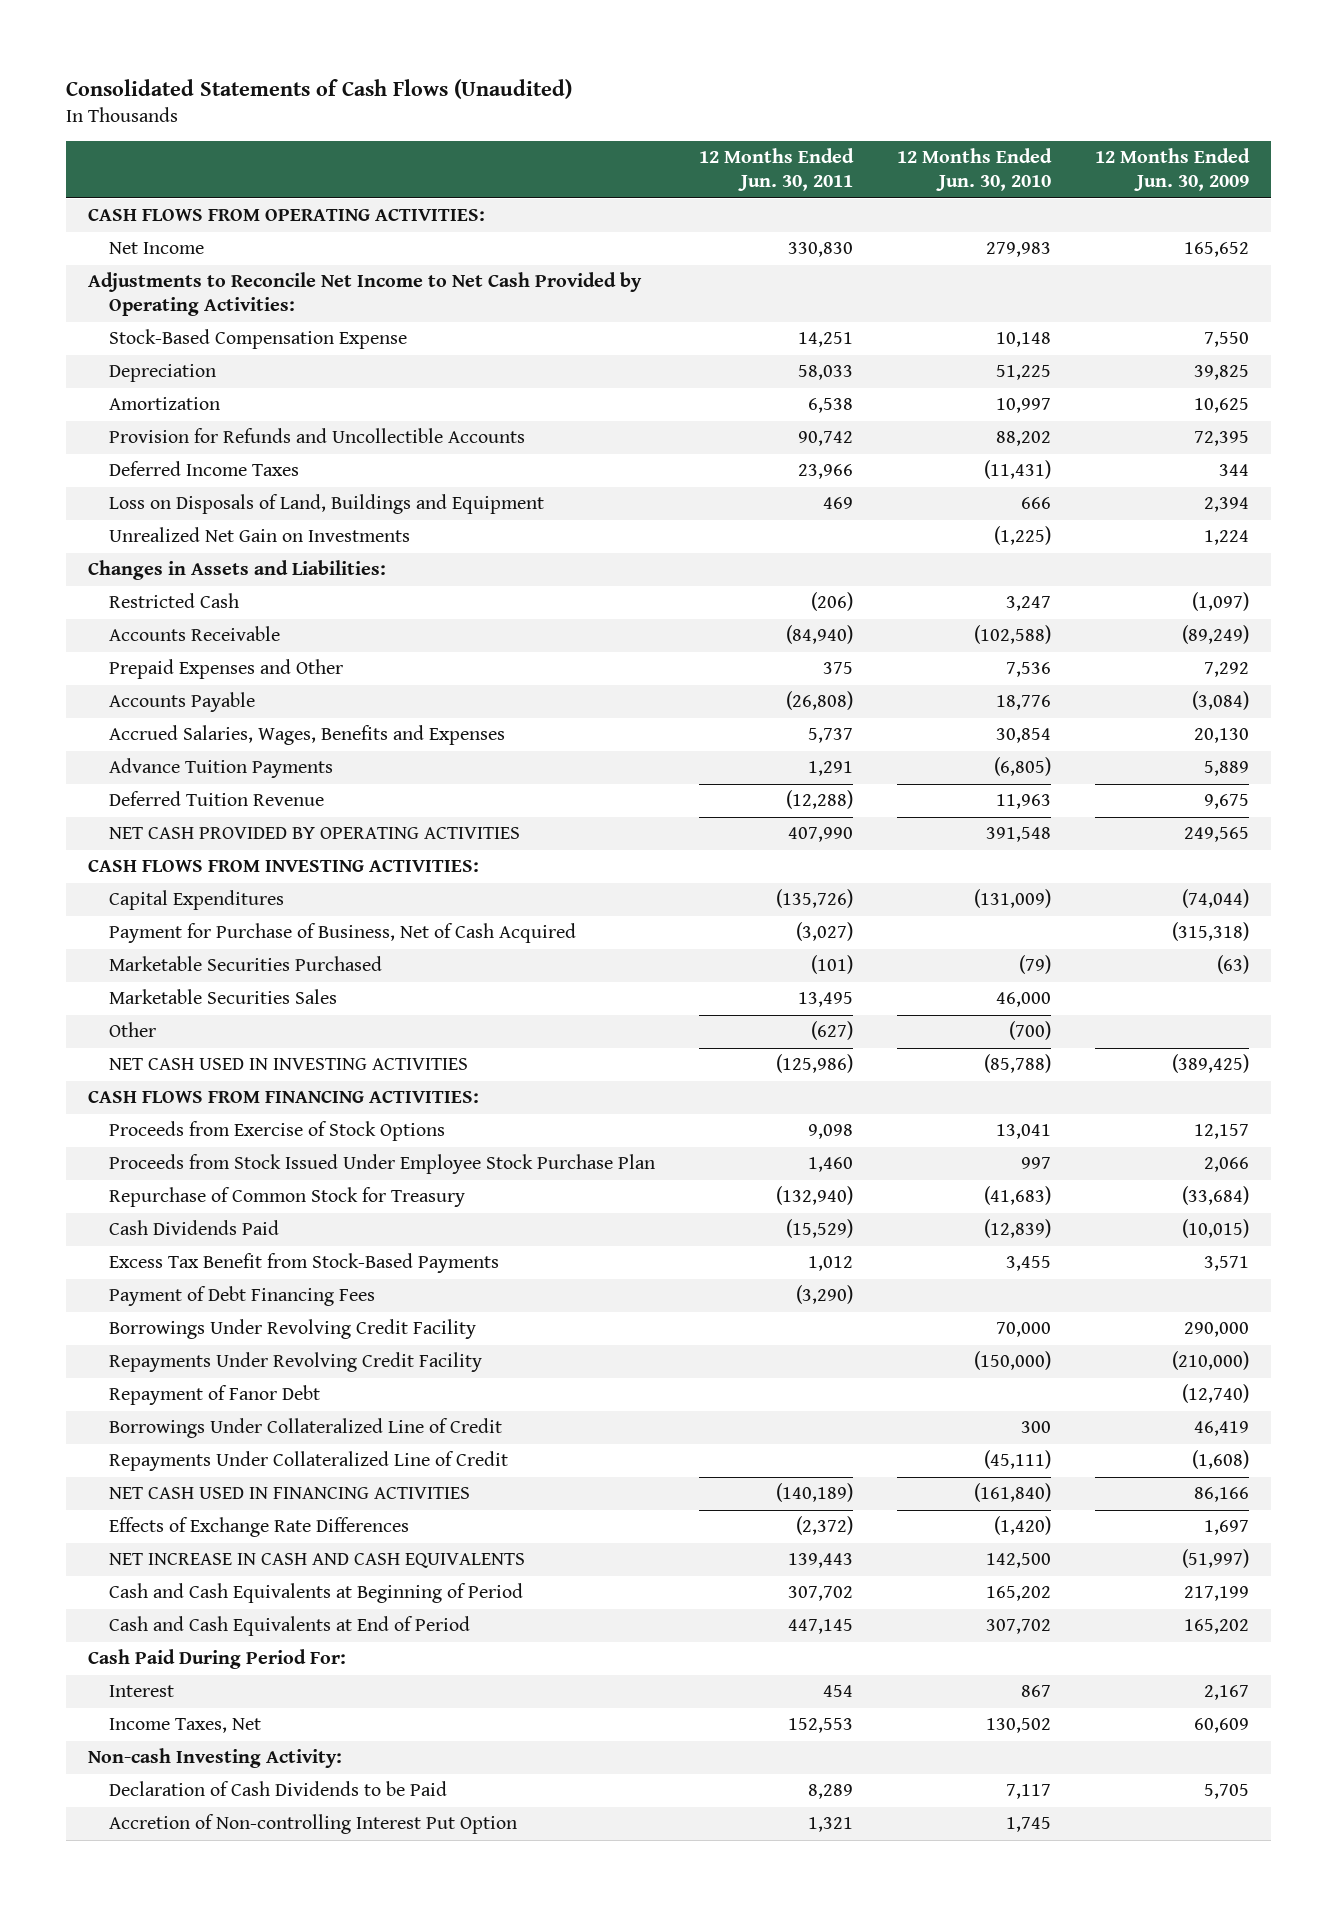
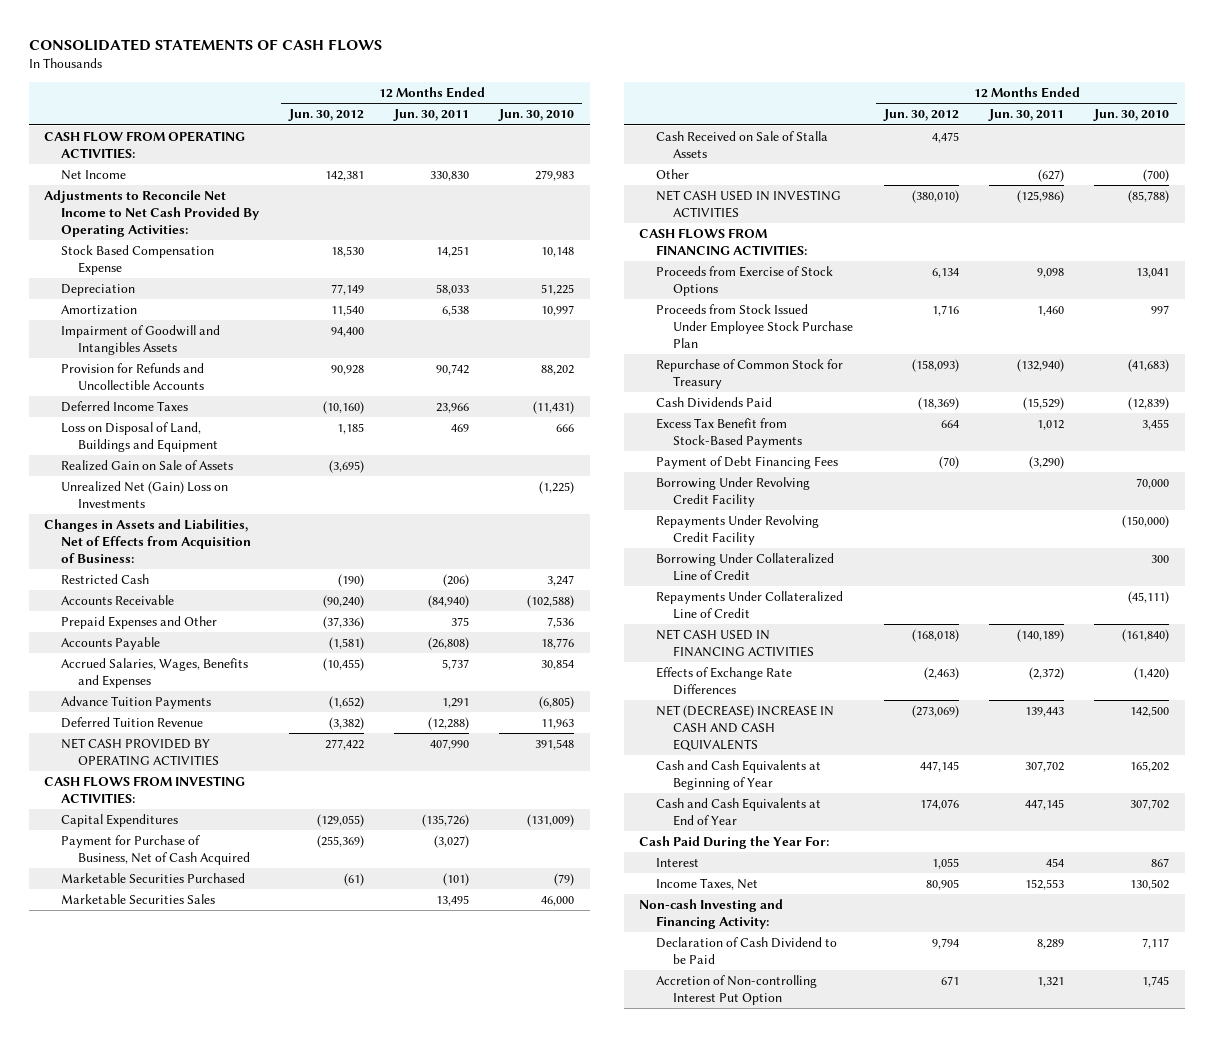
- Consolidated Statements of Cash Flows (Unaudited)
+ CONSOLIDATED STATEMENTS OF CASH FLOWS
- | 12 Months Ended Jun. 30, 2011 | 12 Months Ended Jun. 30, 2010 | 12 Months Ended Jun. 30, 2009
+ | 12 Months Ended Jun. 30, 2012 | 12 Months Ended Jun. 30, 2011 | 12 Months Ended Jun. 30, 2010
- CASH FLOWS FROM OPERATING ACTIVITIES:
+ CASH FLOW FROM OPERATING ACTIVITIES:
- Adjustments to Reconcile Net Income to Net Cash Provided by Operating Activities:
- Stock-Based Compensation Expense | 14,251 | 10,148 | 7,550
+ Adjustments to Reconcile Net Income to Net Cash Provided By Operating Activities:
+ Stock Based Compensation Expense | 18,530 | 14,251 | 10,148
+ Impairment of Goodwill and Intangibles Assets | 94,400 | |
- Loss on Disposals of Land, Buildings and Equipment | 469 | 666 | 2,394
- Unrealized Net Gain on Investments | | (1,225) | 1,224
- Changes in Assets and Liabilities:
+ Loss on Disposal of Land, Buildings and Equipment | 1,185 | 469 | 666
+ Realized Gain on Sale of Assets | (3,695) | |
+ Unrealized Net (Gain) Loss on Investments | | | (1,225)
+ Changes in Assets and Liabilities, Net of Effects from Acquisition of Business:
+ Cash Received on Sale of Stalla Assets | 4,475 | |
- Borrowings Under Revolving Credit Facility | | 70,000 | 290,000
+ Borrowing Under Revolving Credit Facility | | | 70,000
- Repayment of Fanor Debt | | | (12,740)
- Borrowings Under Collateralized Line of Credit | | 300 | 46,419
+ Borrowing Under Collateralized Line of Credit | | | 300
- NET INCREASE IN CASH AND CASH EQUIVALENTS | 139,443 | 142,500 | (51,997)
- Cash and Cash Equivalents at Beginning of Period | 307,702 | 165,202 | 217,199
- Cash and Cash Equivalents at End of Period | 447,145 | 307,702 | 165,202
- Cash Paid During Period For:
+ NET (DECREASE) INCREASE IN CASH AND CASH EQUIVALENTS | (273,069) | 139,443 | 142,500
+ Cash and Cash Equivalents at Beginning of Year | 447,145 | 307,702 | 165,202
+ Cash and Cash Equivalents at End of Year | 174,076 | 447,145 | 307,702
+ Cash Paid During the Year For:
- Non-cash Investing Activity:
- Declaration of Cash Dividends to be Paid | 8,289 | 7,117 | 5,705
+ Non-cash Investing and Financing Activity:
+ Declaration of Cash Dividend to be Paid | 9,794 | 8,289 | 7,117

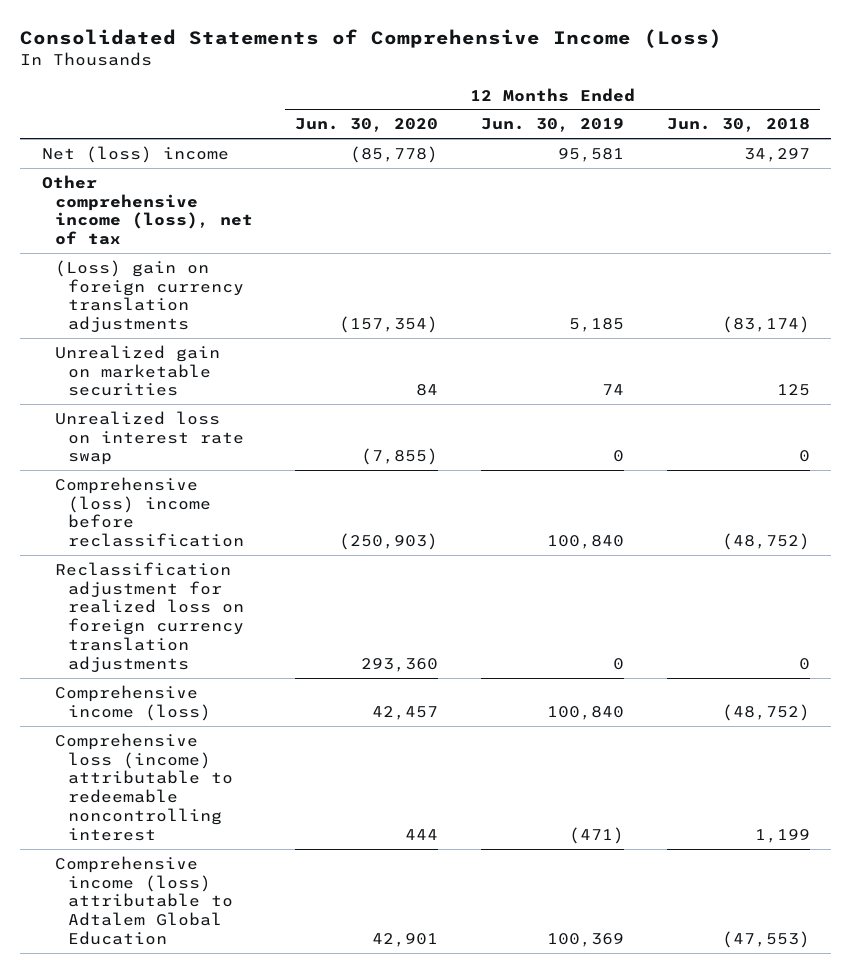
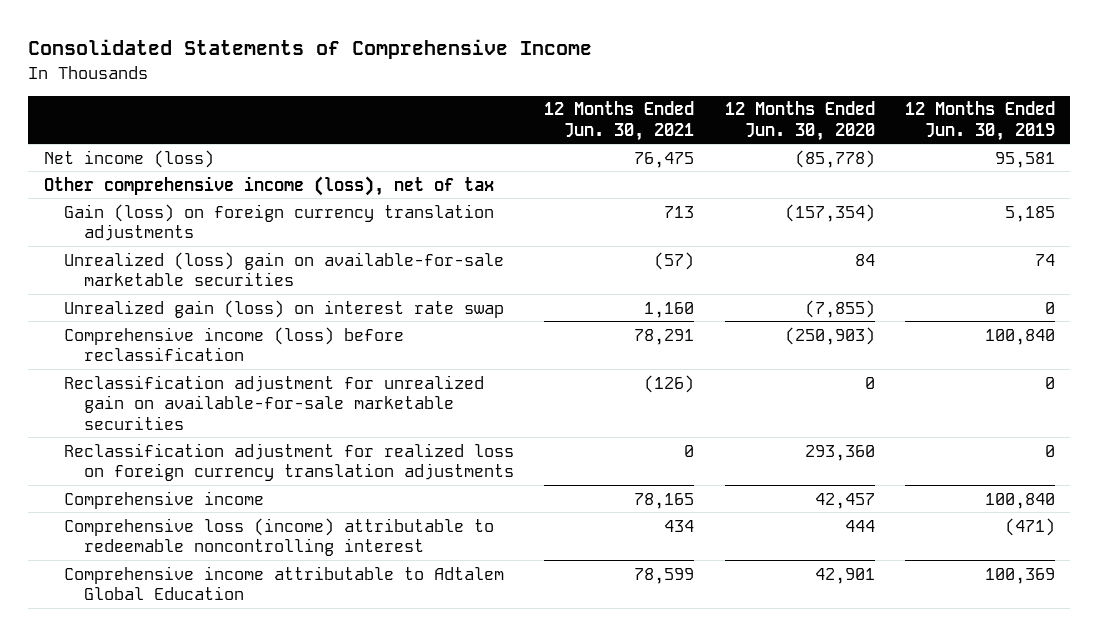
- Consolidated Statements of Comprehensive Income (Loss)
+ Consolidated Statements of Comprehensive Income
- | 12 Months Ended Jun. 30, 2020 | 12 Months Ended Jun. 30, 2019 | 12 Months Ended Jun. 30, 2018
+ | 12 Months Ended Jun. 30, 2021 | 12 Months Ended Jun. 30, 2020 | 12 Months Ended Jun. 30, 2019
- Net (loss) income | (85,778) | 95,581 | 34,297
+ Net income (loss) | 76,475 | (85,778) | 95,581
- (Loss) gain on foreign currency translation adjustments | (157,354) | 5,185 | (83,174)
- Unrealized gain on marketable securities | 84 | 74 | 125
- Unrealized loss on interest rate swap | (7,855) | 0 | 0
- Comprehensive (loss) income before reclassification | (250,903) | 100,840 | (48,752)
+ Gain (loss) on foreign currency translation adjustments | 713 | (157,354) | 5,185
+ Unrealized (loss) gain on available-for-sale marketable securities | (57) | 84 | 74
+ Unrealized gain (loss) on interest rate swap | 1,160 | (7,855) | 0
+ Comprehensive income (loss) before reclassification | 78,291 | (250,903) | 100,840
+ Reclassification adjustment for unrealized gain on available-for-sale marketable securities | (126) | 0 | 0
- Comprehensive income (loss) | 42,457 | 100,840 | (48,752)
+ Comprehensive income | 78,165 | 42,457 | 100,840
- Comprehensive income (loss) attributable to Adtalem Global Education | 42,901 | 100,369 | (47,553)
+ Comprehensive income attributable to Adtalem Global Education | 78,599 | 42,901 | 100,369

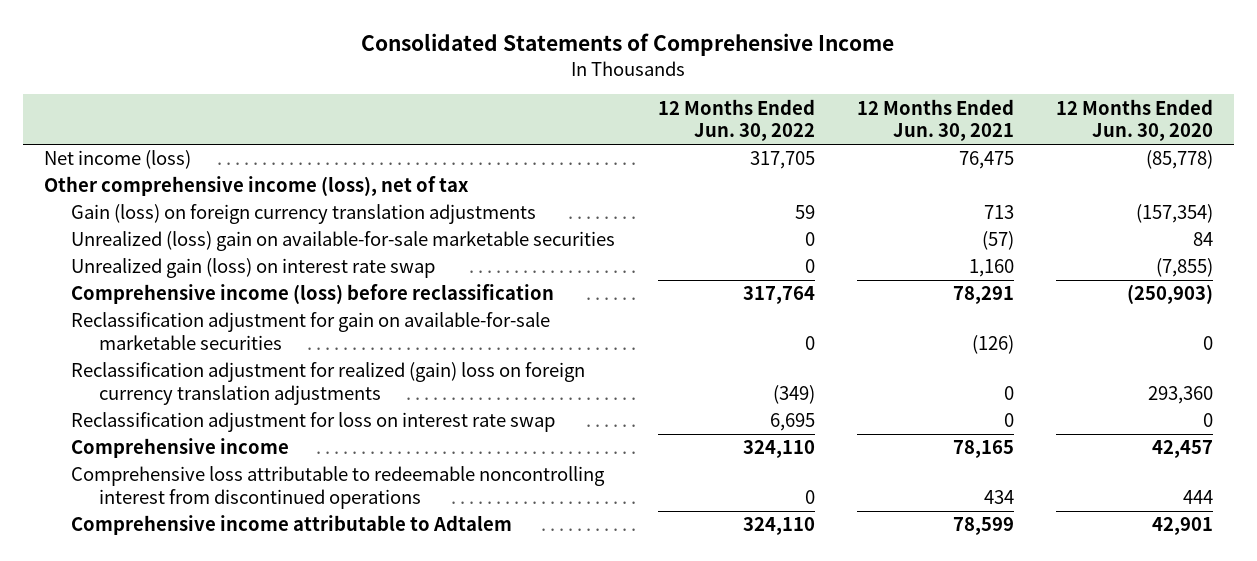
- | 12 Months Ended Jun. 30, 2021 | 12 Months Ended Jun. 30, 2020 | 12 Months Ended Jun. 30, 2019
+ | 12 Months Ended Jun. 30, 2022 | 12 Months Ended Jun. 30, 2021 | 12 Months Ended Jun. 30, 2020
- Reclassification adjustment for unrealized gain on available-for-sale marketable securities | (126) | 0 | 0
- Reclassification adjustment for realized loss on foreign currency translation adjustments | 0 | 293,360 | 0
+ Reclassification adjustment for gain on available-for-sale marketable securities | 0 | (126) | 0
+ Reclassification adjustment for realized (gain) loss on foreign currency translation adjustments | (349) | 0 | 293,360
+ Reclassification adjustment for loss on interest rate swap | 6,695 | 0 | 0
- Comprehensive loss (income) attributable to redeemable noncontrolling interest | 434 | 444 | (471)
- Comprehensive income attributable to Adtalem Global Education | 78,599 | 42,901 | 100,369
+ Comprehensive loss attributable to redeemable noncontrolling interest from discontinued operations | 0 | 434 | 444
+ Comprehensive income attributable to Adtalem | 324,110 | 78,599 | 42,901

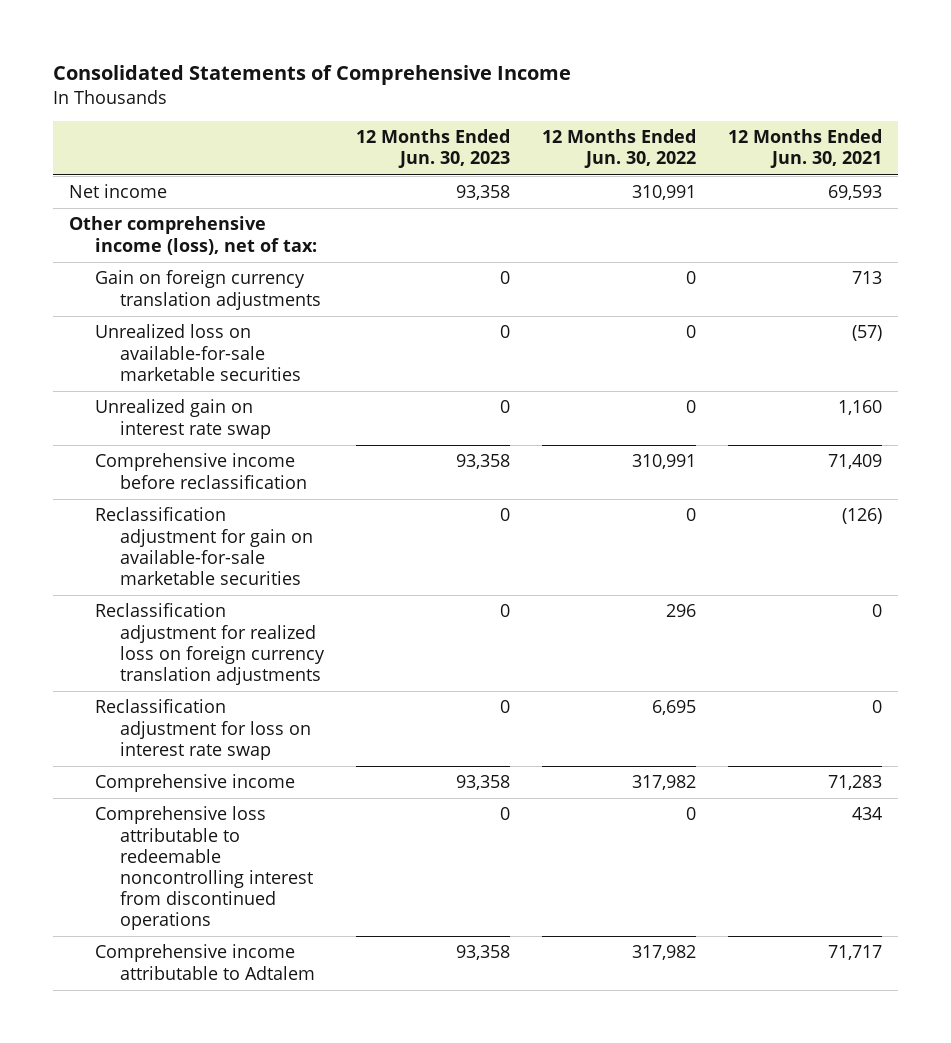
- | 12 Months Ended Jun. 30, 2022 | 12 Months Ended Jun. 30, 2021 | 12 Months Ended Jun. 30, 2020
+ | 12 Months Ended Jun. 30, 2023 | 12 Months Ended Jun. 30, 2022 | 12 Months Ended Jun. 30, 2021
- Net income (loss) | 317,705 | 76,475 | (85,778)
- Other comprehensive income (loss), net of tax
- Gain (loss) on foreign currency translation adjustments | 59 | 713 | (157,354)
- Unrealized (loss) gain on available-for-sale marketable securities | 0 | (57) | 84
- Unrealized gain (loss) on interest rate swap | 0 | 1,160 | (7,855)
- Comprehensive income (loss) before reclassification | 317,764 | 78,291 | (250,903)
+ Net income | 93,358 | 310,991 | 69,593
+ Other comprehensive income (loss), net of tax:
+ Gain on foreign currency translation adjustments | 0 | 0 | 713
+ Unrealized loss on available-for-sale marketable securities | 0 | 0 | (57)
+ Unrealized gain on interest rate swap | 0 | 0 | 1,160
+ Comprehensive income before reclassification | 93,358 | 310,991 | 71,409
- Reclassification adjustment for realized (gain) loss on foreign currency translation adjustments | (349) | 0 | 293,360
+ Reclassification adjustment for realized loss on foreign currency translation adjustments | 0 | 296 | 0
- Comprehensive income | 324,110 | 78,165 | 42,457
+ Comprehensive income | 93,358 | 317,982 | 71,283
- Comprehensive income attributable to Adtalem | 324,110 | 78,599 | 42,901
+ Comprehensive income attributable to Adtalem | 93,358 | 317,982 | 71,717

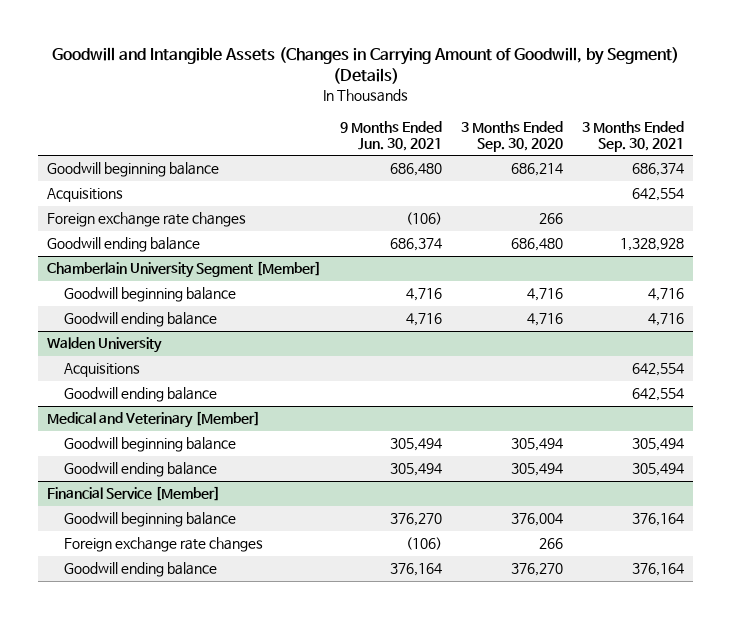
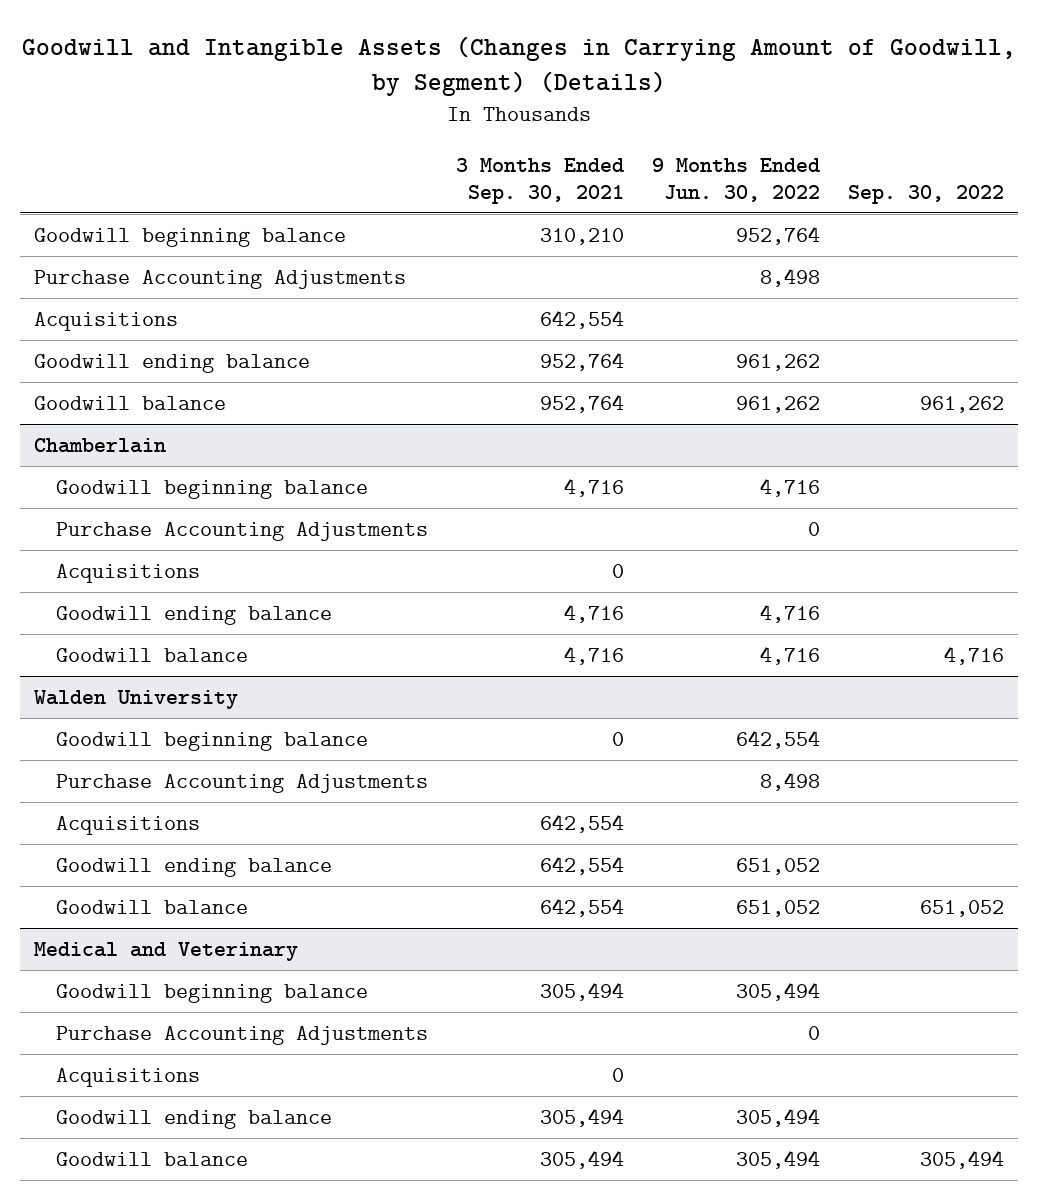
- | 9 Months Ended Jun. 30, 2021 | 3 Months Ended Sep. 30, 2020 | 3 Months Ended Sep. 30, 2021
+ | 3 Months Ended Sep. 30, 2021 | 9 Months Ended Jun. 30, 2022 | Sep. 30, 2022
- Goodwill beginning balance | 686,480 | 686,214 | 686,374
+ Goodwill beginning balance | 310,210 | 952,764 |
+ Purchase Accounting Adjustments | | 8,498 |
- Foreign exchange rate changes | (106) | 266 |
- Goodwill ending balance | 686,374 | 686,480 | 1,328,928
- Chamberlain University Segment [Member]
+ Goodwill ending balance | 952,764 | 961,262 |
+ Goodwill balance | 952,764 | 961,262 | 961,262
+ Chamberlain
+ Purchase Accounting Adjustments | | 0 |
+ Acquisitions | 0 | |
+ Goodwill balance | 4,716 | 4,716 | 4,716
@ Walden University
+ Goodwill beginning balance | 0 | 642,554 |
+ Purchase Accounting Adjustments | | 8,498 |
- Medical and Veterinary [Member]
@ Walden University
+ Goodwill balance | 642,554 | 651,052 | 651,052
+ Medical and Veterinary
+ Purchase Accounting Adjustments | | 0 |
+ Acquisitions | 0 | |
- Financial Service [Member]
- Goodwill beginning balance | 376,270 | 376,004 | 376,164
- Foreign exchange rate changes | (106) | 266 |
- Goodwill ending balance | 376,164 | 376,270 | 376,164
+ Goodwill balance | 305,494 | 305,494 | 305,494

